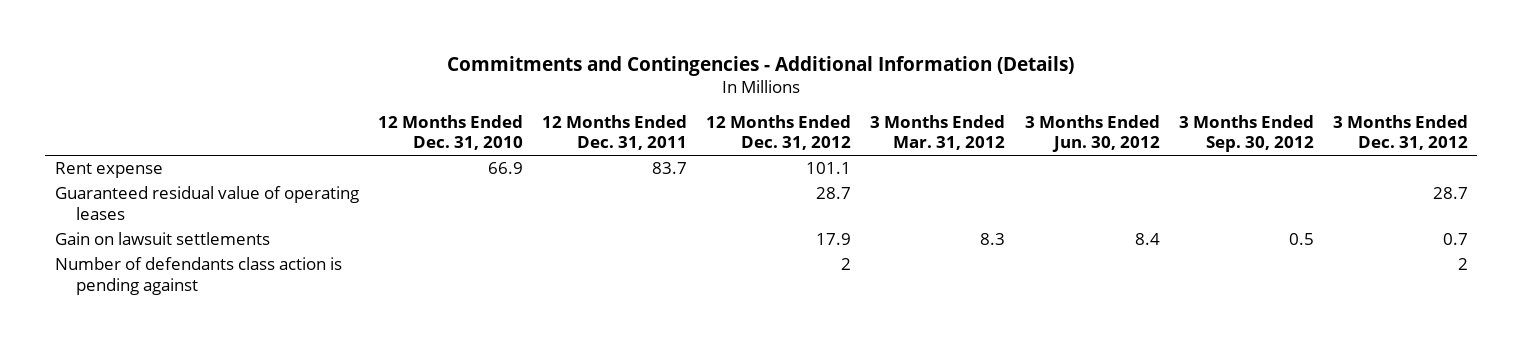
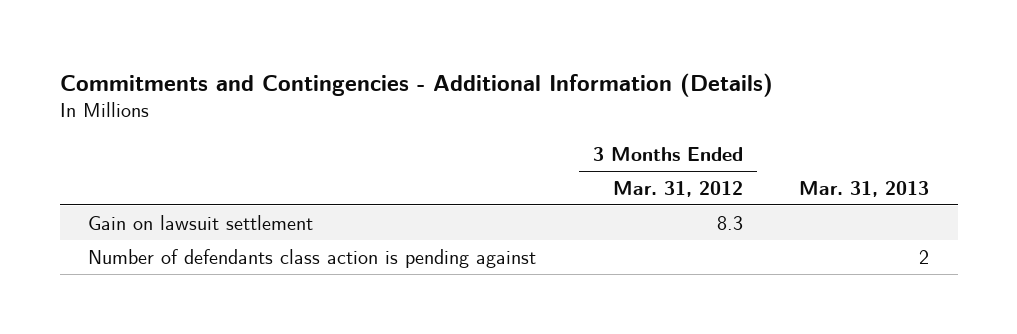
- | 12 Months Ended Dec. 31, 2010 | 12 Months Ended Dec. 31, 2011 | 12 Months Ended Dec. 31, 2012 | 3 Months Ended Mar. 31, 2012 | 3 Months Ended Jun. 30, 2012 | 3 Months Ended Sep. 30, 2012 | 3 Months Ended Dec. 31, 2012
+ | 3 Months Ended Mar. 31, 2012 | Mar. 31, 2013
- Rent expense | 66.9 | 83.7 | 101.1 | | | |
- Guaranteed residual value of operating leases | | | 28.7 | | | | 28.7
- Gain on lawsuit settlements | | | 17.9 | 8.3 | 8.4 | 0.5 | 0.7
+ Gain on lawsuit settlement | 8.3 |

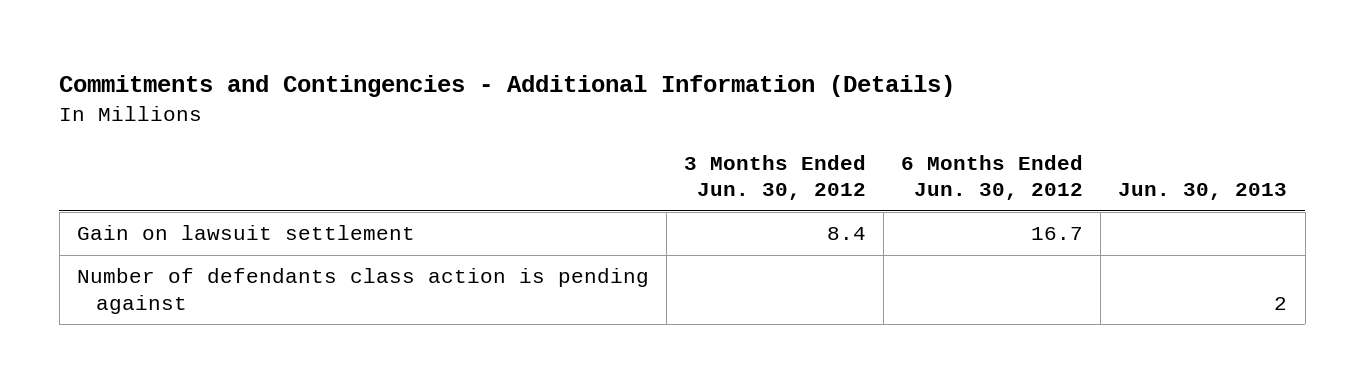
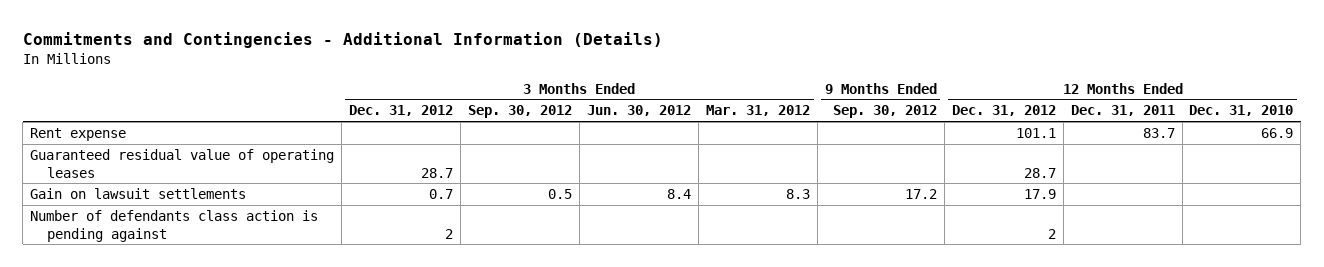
- | 3 Months Ended Jun. 30, 2012 | 6 Months Ended Jun. 30, 2012 | Jun. 30, 2013
+ | 3 Months Ended Dec. 31, 2012 | 3 Months Ended Sep. 30, 2012 | 3 Months Ended Jun. 30, 2012 | 3 Months Ended Mar. 31, 2012 | 9 Months Ended Sep. 30, 2012 | 12 Months Ended Dec. 31, 2012 | 12 Months Ended Dec. 31, 2011 | 12 Months Ended Dec. 31, 2010
- Gain on lawsuit settlement | 8.4 | 16.7 |
+ Rent expense | | | | | | 101.1 | 83.7 | 66.9
+ Guaranteed residual value of operating leases | 28.7 | | | | | 28.7 | |
+ Gain on lawsuit settlements | 0.7 | 0.5 | 8.4 | 8.3 | 17.2 | 17.9 | |

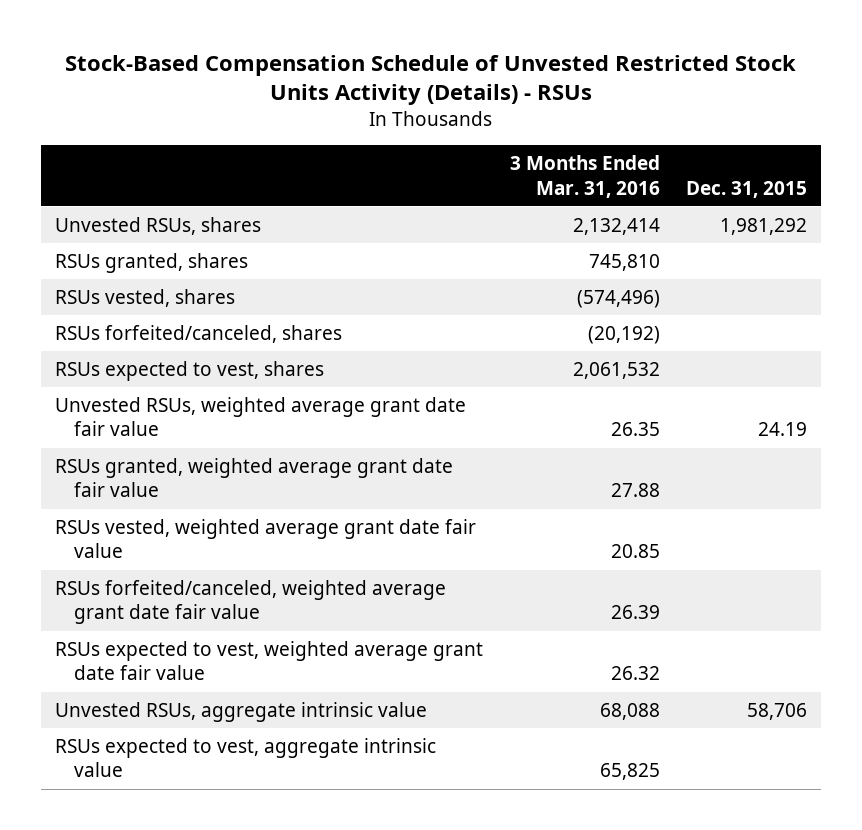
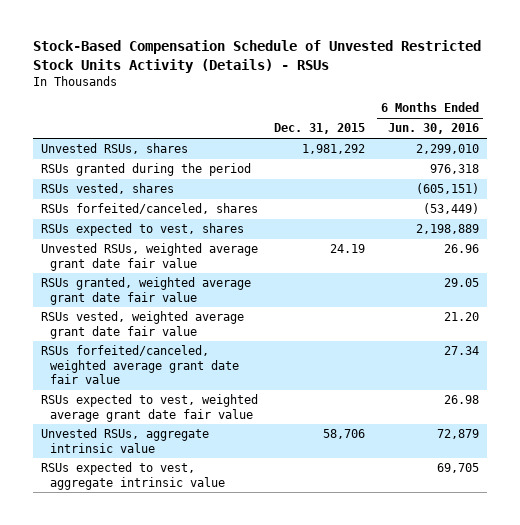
- | 3 Months Ended Mar. 31, 2016 | Dec. 31, 2015
+ | Dec. 31, 2015 | 6 Months Ended Jun. 30, 2016
- RSUs granted, shares | 745,810 |
+ RSUs granted during the period | | 976,318

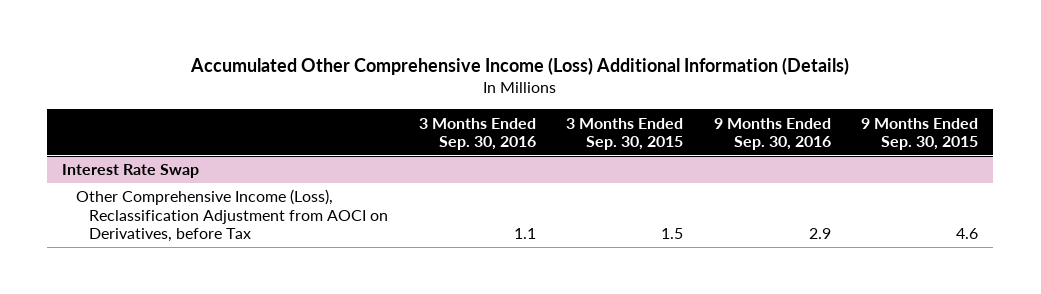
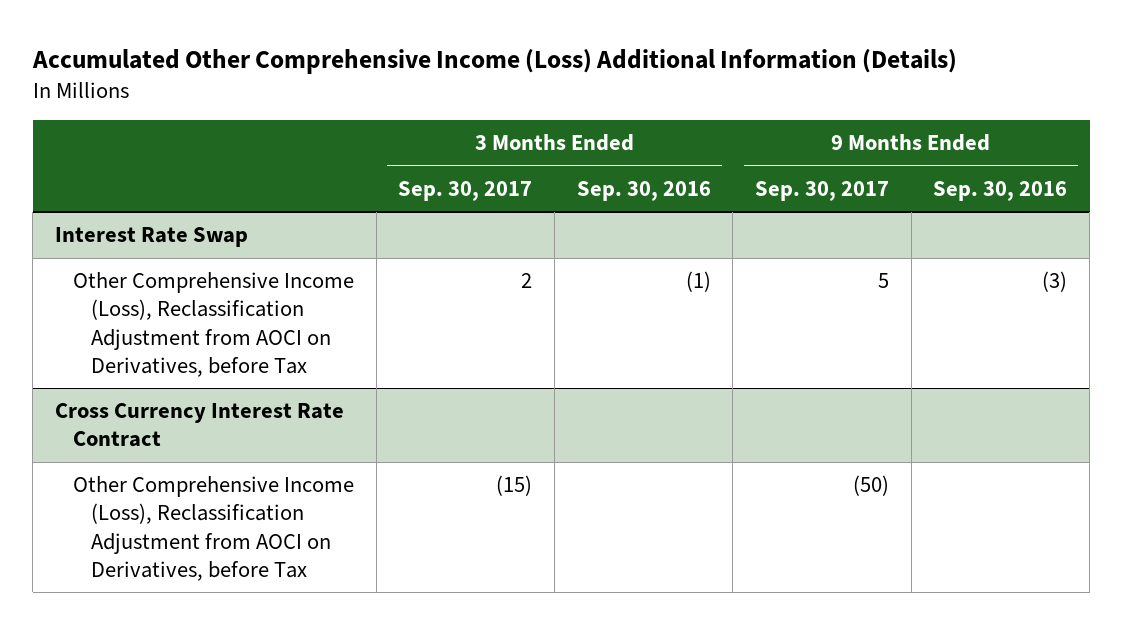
- | 3 Months Ended Sep. 30, 2016 | 3 Months Ended Sep. 30, 2015 | 9 Months Ended Sep. 30, 2016 | 9 Months Ended Sep. 30, 2015
+ | 3 Months Ended Sep. 30, 2017 | 3 Months Ended Sep. 30, 2016 | 9 Months Ended Sep. 30, 2017 | 9 Months Ended Sep. 30, 2016
@ Interest Rate Swap
- Other Comprehensive Income (Loss), Reclassification Adjustment from AOCI on Derivatives, before Tax | 1.1 | 1.5 | 2.9 | 4.6
+ Other Comprehensive Income (Loss), Reclassification Adjustment from AOCI on Derivatives, before Tax | 2 | (1) | 5 | (3)
+ Cross Currency Interest Rate Contract
+ Other Comprehensive Income (Loss), Reclassification Adjustment from AOCI on Derivatives, before Tax | (15) | | (50) |

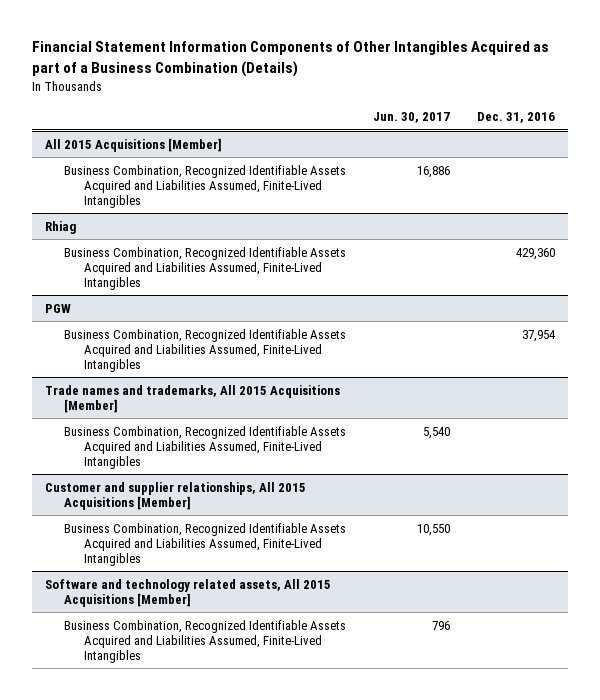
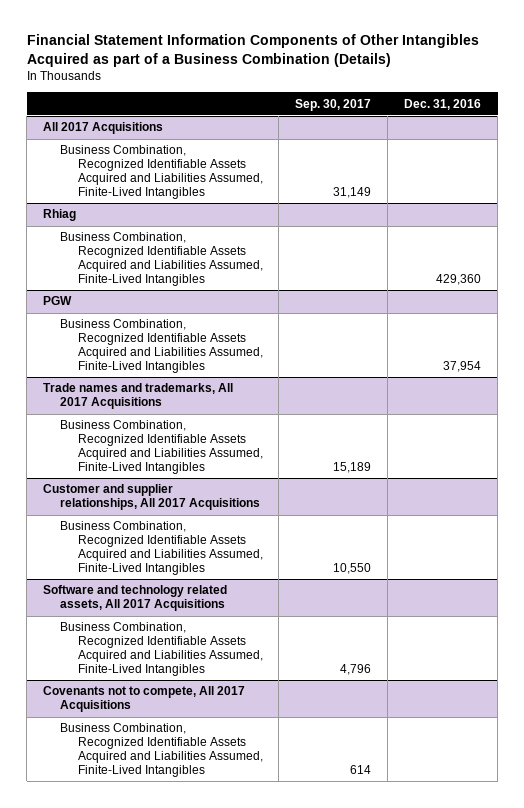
- | Jun. 30, 2017 | Dec. 31, 2016
+ | Sep. 30, 2017 | Dec. 31, 2016
- All 2015 Acquisitions [Member]
+ All 2017 Acquisitions
- Trade names and trademarks, All 2015 Acquisitions [Member]
+ Trade names and trademarks, All 2017 Acquisitions
- Customer and supplier relationships, All 2015 Acquisitions [Member]
+ Customer and supplier relationships, All 2017 Acquisitions
- Software and technology related assets, All 2015 Acquisitions [Member]
+ Software and technology related assets, All 2017 Acquisitions
+ Covenants not to compete, All 2017 Acquisitions
+ Business Combination, Recognized Identifiable Assets Acquired and Liabilities Assumed, Finite-Lived Intangibles | 614 |

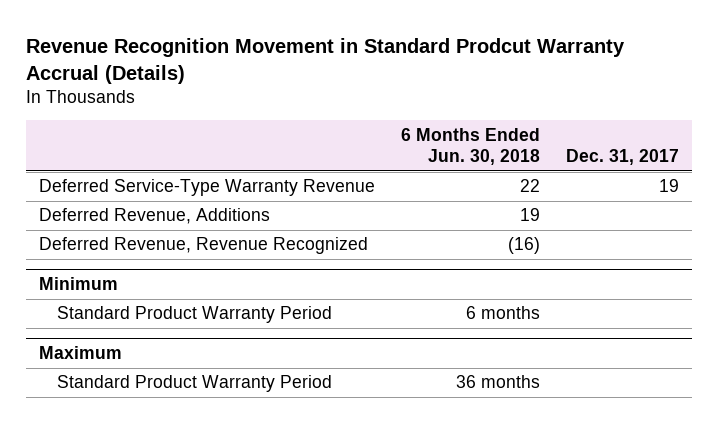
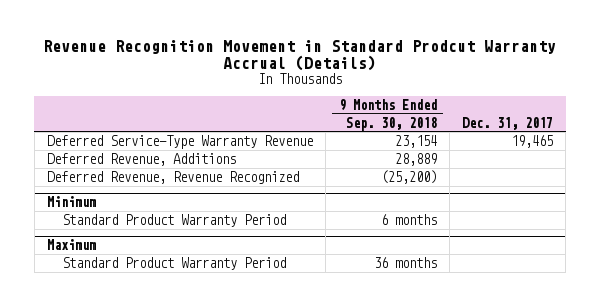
- | 6 Months Ended Jun. 30, 2018 | Dec. 31, 2017
+ | 9 Months Ended Sep. 30, 2018 | Dec. 31, 2017
- Deferred Service-Type Warranty Revenue | 22 | 19
+ Deferred Service-Type Warranty Revenue | 23,154 | 19,465

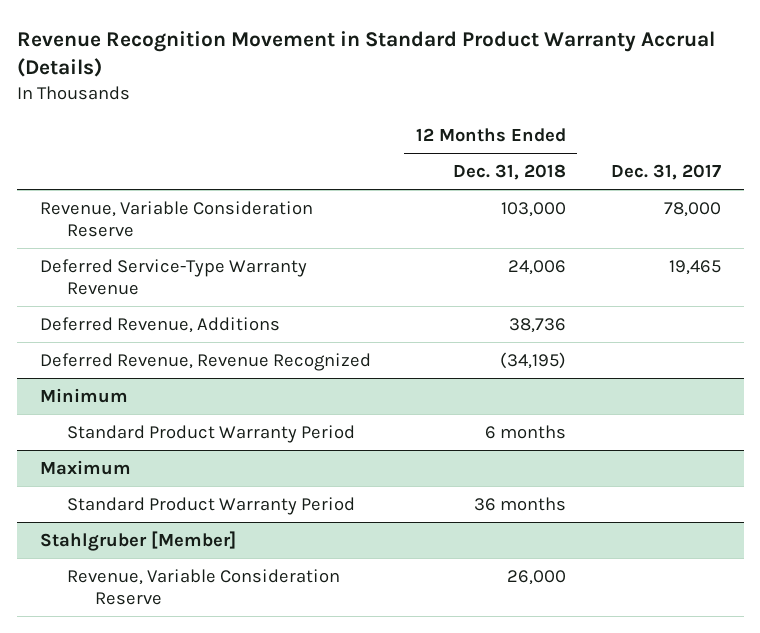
- Revenue Recognition Movement in Standard Prodcut Warranty Accrual (Details)
+ Revenue Recognition Movement in Standard Product Warranty Accrual (Details)
- | 9 Months Ended Sep. 30, 2018 | Dec. 31, 2017
+ | 12 Months Ended Dec. 31, 2018 | Dec. 31, 2017
+ Revenue, Variable Consideration Reserve | 103,000 | 78,000
+ Stahlgruber [Member]
+ Revenue, Variable Consideration Reserve | 26,000 |

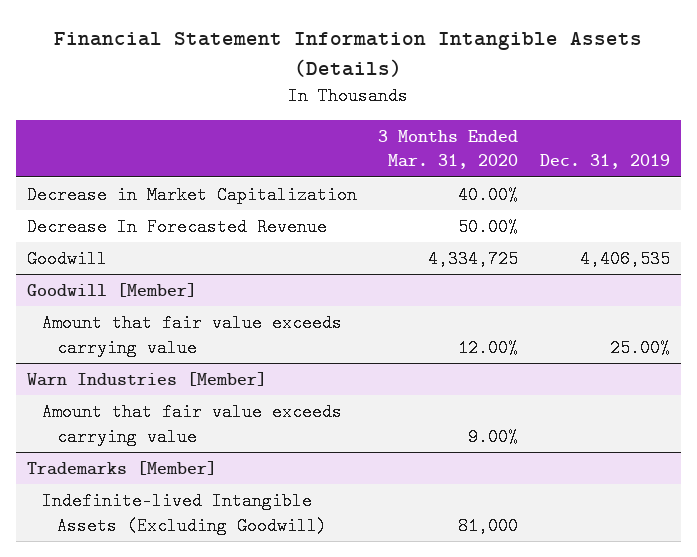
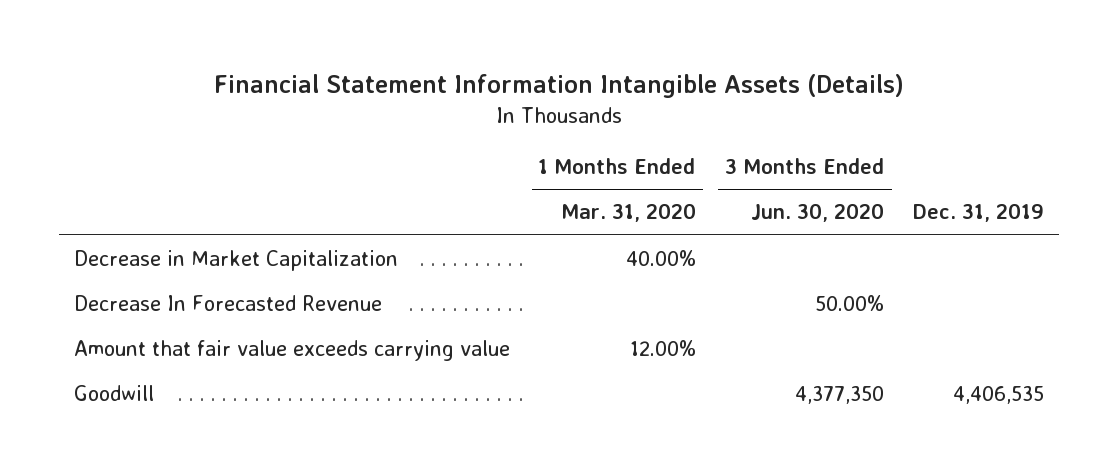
- | 3 Months Ended Mar. 31, 2020 | Dec. 31, 2019
+ | 1 Months Ended Mar. 31, 2020 | 3 Months Ended Jun. 30, 2020 | Dec. 31, 2019
+ Amount that fair value exceeds carrying value | 12.00% | |
- Goodwill [Member]
- Amount that fair value exceeds carrying value | 12.00% | 25.00%
- Warn Industries [Member]
- Amount that fair value exceeds carrying value | 9.00% |
- Trademarks [Member]
- Indefinite-lived Intangible Assets (Excluding Goodwill) | 81,000 |

